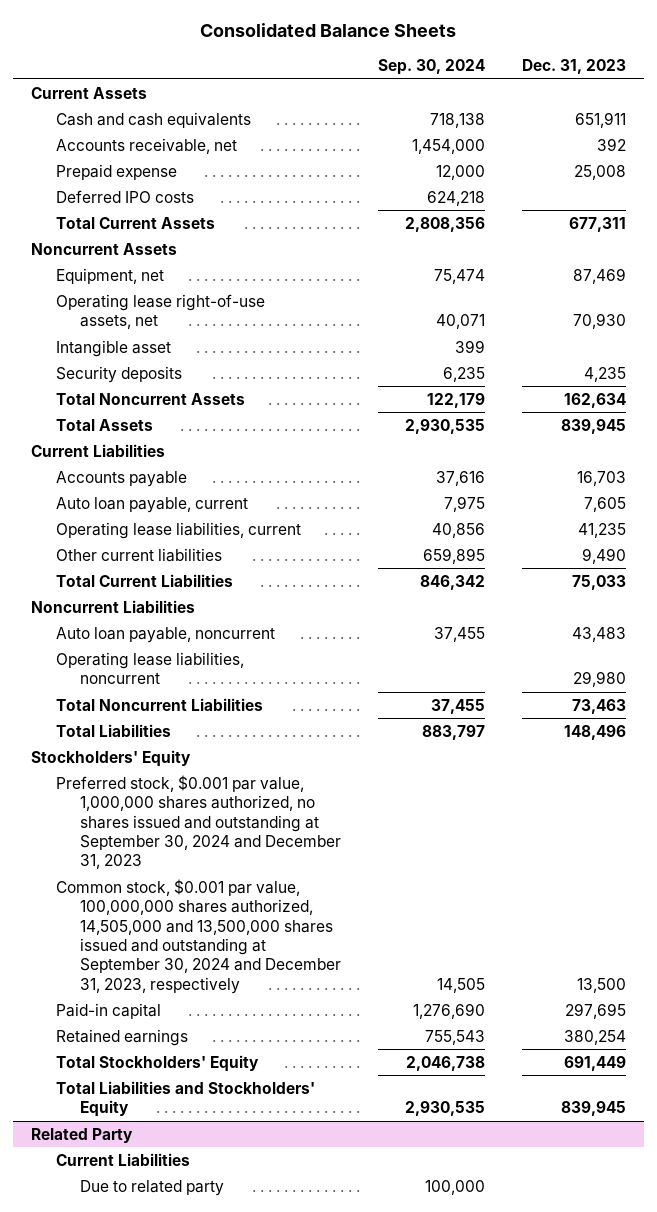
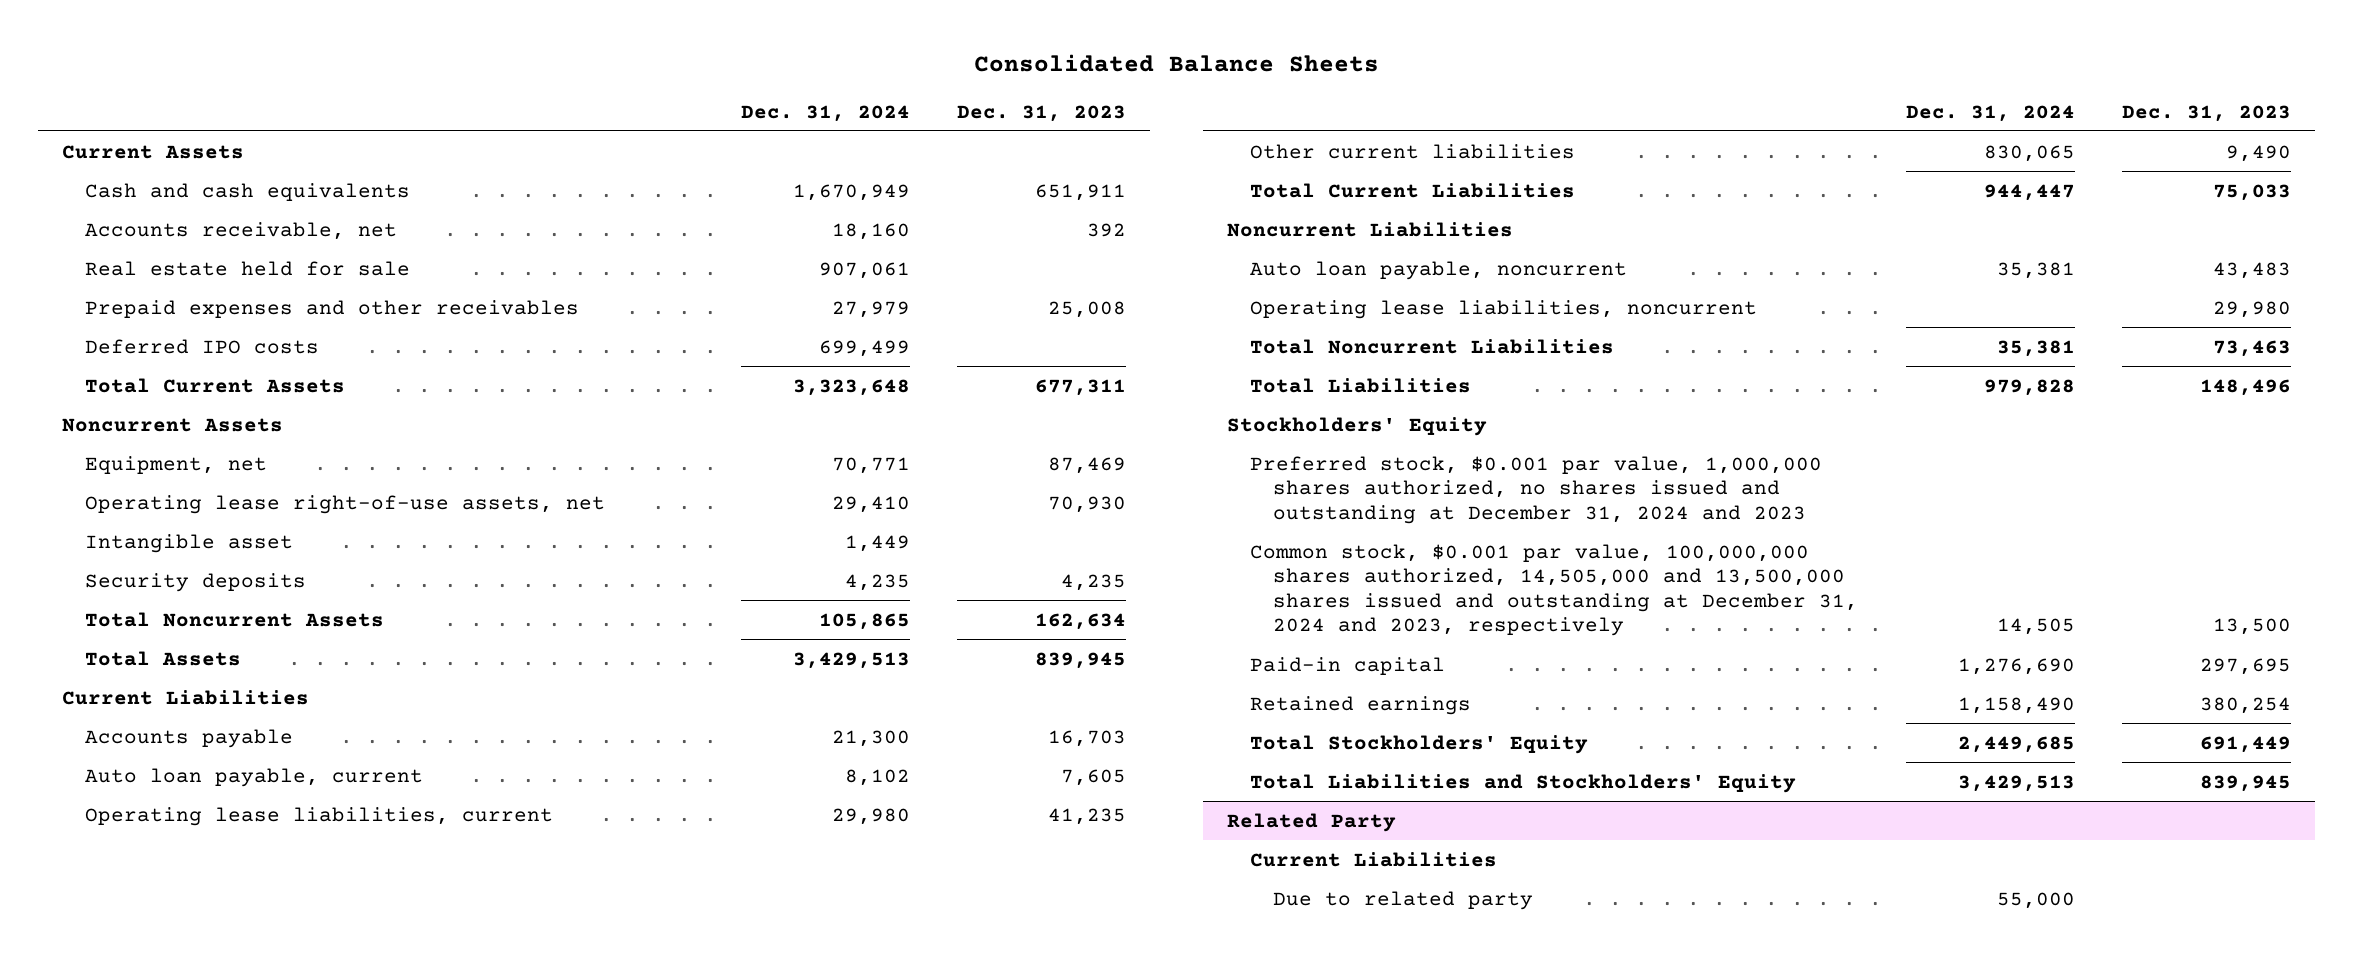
- | Sep. 30, 2024 | Dec. 31, 2023
+ | Dec. 31, 2024 | Dec. 31, 2023
- Prepaid expense | 12,000 | 25,008
+ Real estate held for sale | 907,061 |
+ Prepaid expenses and other receivables | 27,979 | 25,008
- Preferred stock, $0.001 par value, 1,000,000 shares authorized, no shares issued and outstanding at September 30, 2024 and December 31, 2023
- Common stock, $0.001 par value, 100,000,000 shares authorized, 14,505,000 and 13,500,000 shares issued and outstanding at September 30, 2024 and December 31, 2023, respectively | 14,505 | 13,500
+ Preferred stock, $0.001 par value, 1,000,000 shares authorized, no shares issued and outstanding at December 31, 2024 and 2023
+ Common stock, $0.001 par value, 100,000,000 shares authorized, 14,505,000 and 13,500,000 shares issued and outstanding at December 31, 2024 and 2023, respectively | 14,505 | 13,500

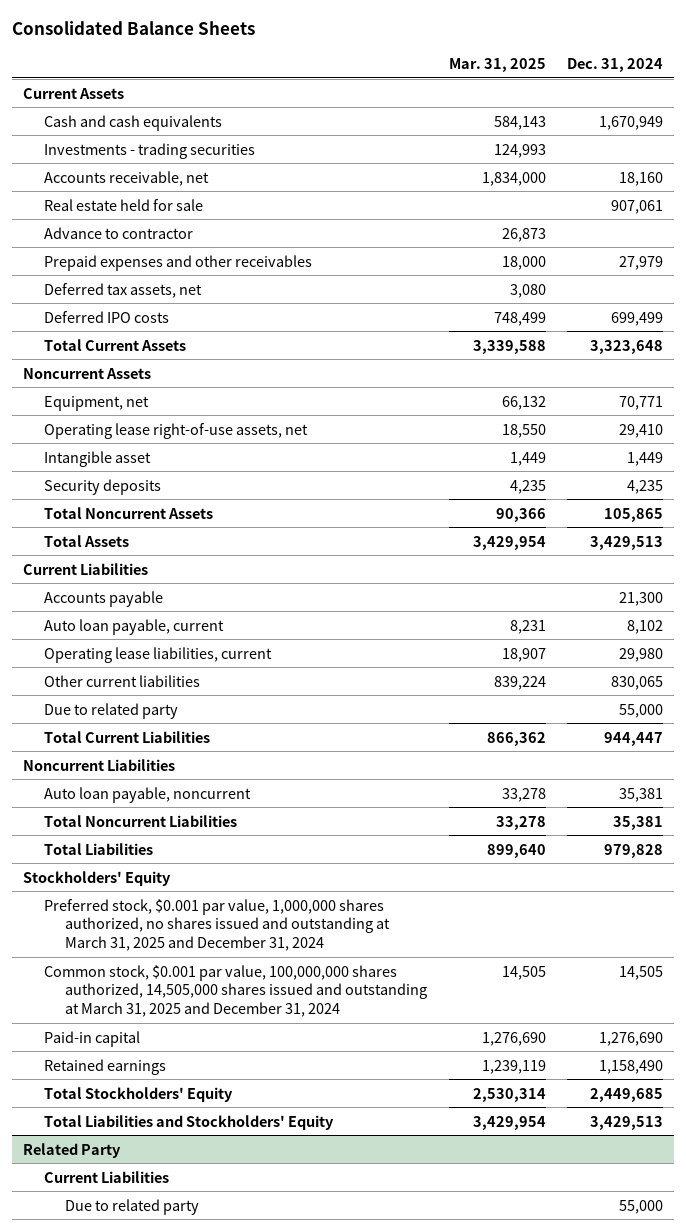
- | Dec. 31, 2024 | Dec. 31, 2023
+ | Mar. 31, 2025 | Dec. 31, 2024
+ Investments - trading securities | 124,993 |
+ Advance to contractor | 26,873 |
+ Deferred tax assets, net | 3,080 |
+ Due to related party | | 55,000
- Operating lease liabilities, noncurrent | | 29,980
- Preferred stock, $0.001 par value, 1,000,000 shares authorized, no shares issued and outstanding at December 31, 2024 and 2023
- Common stock, $0.001 par value, 100,000,000 shares authorized, 14,505,000 and 13,500,000 shares issued and outstanding at December 31, 2024 and 2023, respectively | 14,505 | 13,500
+ Preferred stock, $0.001 par value, 1,000,000 shares authorized, no shares issued and outstanding at March 31, 2025 and December 31, 2024
+ Common stock, $0.001 par value, 100,000,000 shares authorized, 14,505,000 shares issued and outstanding at March 31, 2025 and December 31, 2024 | 14,505 | 14,505

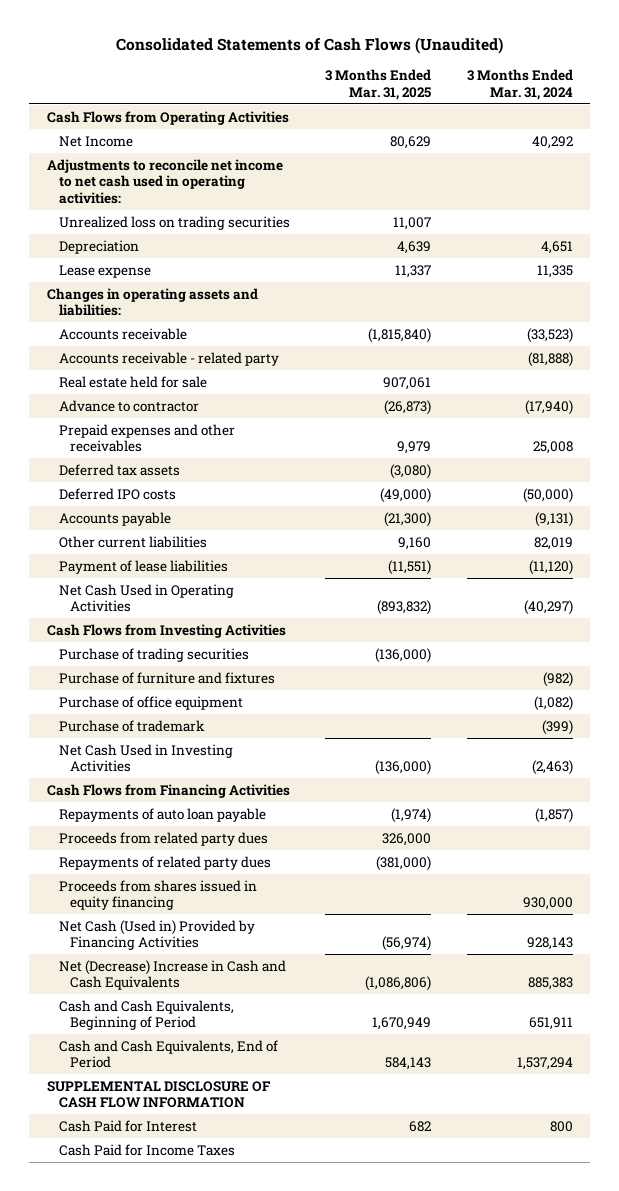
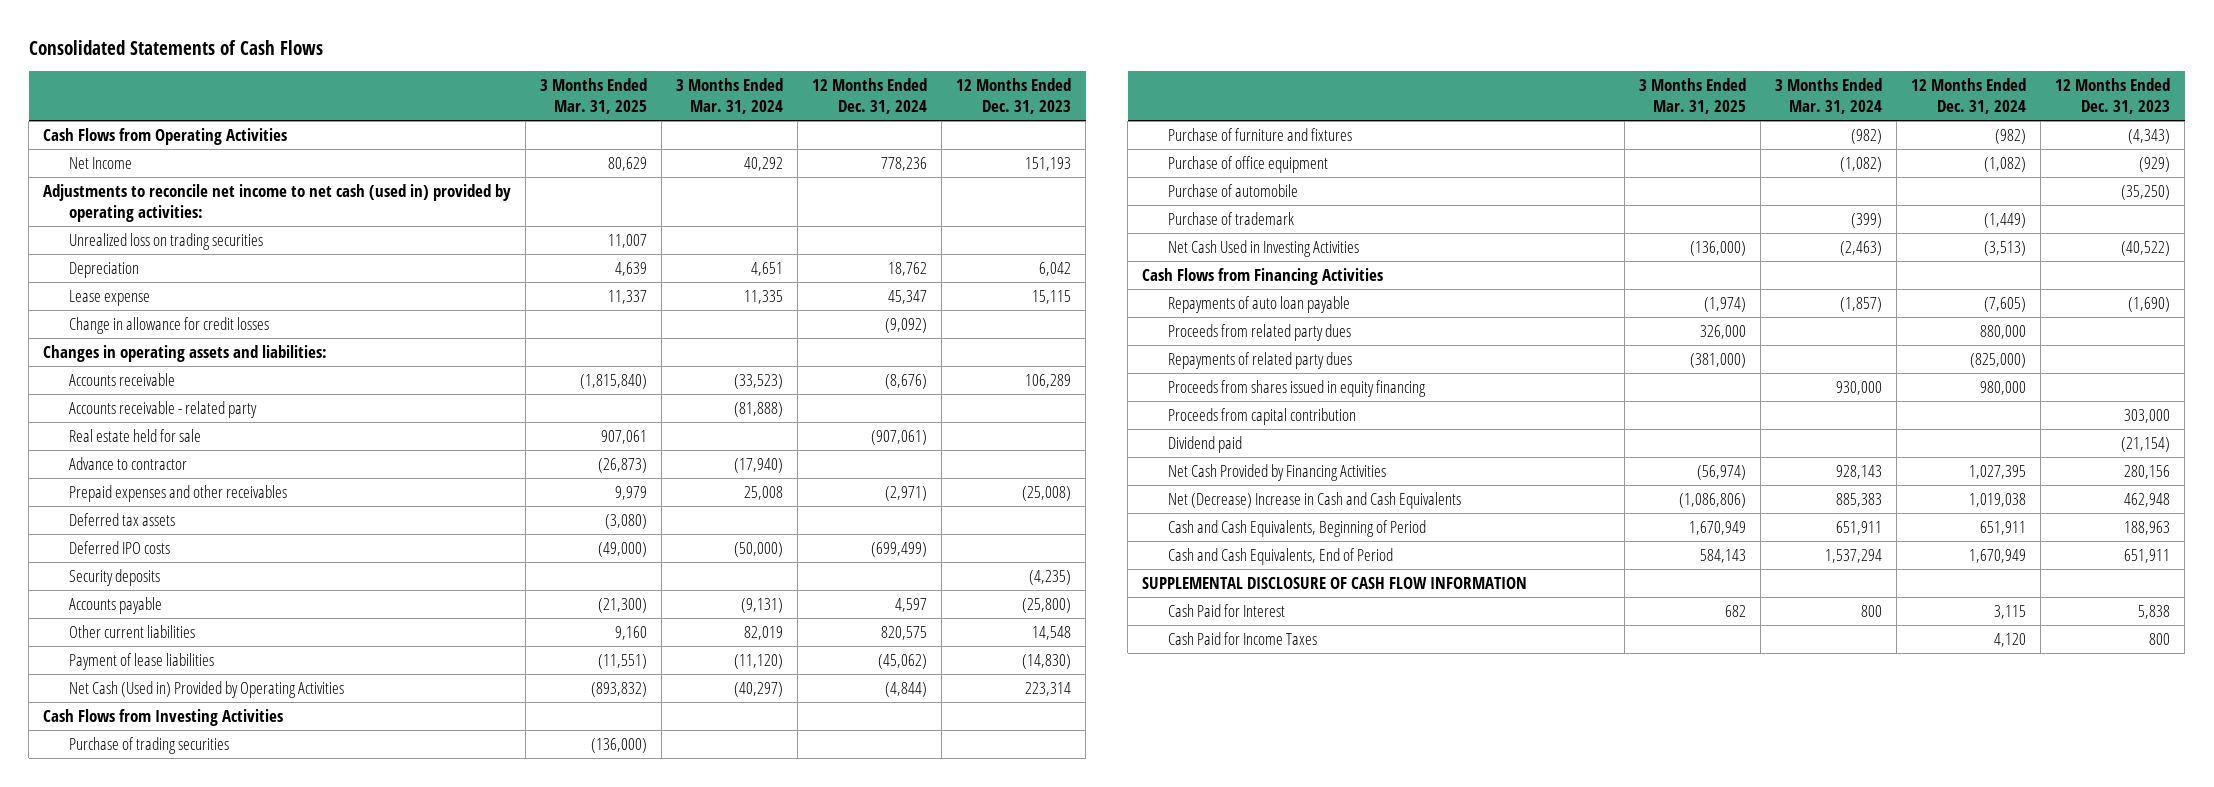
- Consolidated Statements of Cash Flows (Unaudited)
+ Consolidated Statements of Cash Flows
- | 3 Months Ended Mar. 31, 2025 | 3 Months Ended Mar. 31, 2024
+ | 3 Months Ended Mar. 31, 2025 | 3 Months Ended Mar. 31, 2024 | 12 Months Ended Dec. 31, 2024 | 12 Months Ended Dec. 31, 2023
- Adjustments to reconcile net income to net cash used in operating activities:
+ Adjustments to reconcile net income to net cash (used in) provided by operating activities:
+ Change in allowance for credit losses | | | (9,092) |
+ Security deposits | | | | (4,235)
- Net Cash Used in Operating Activities | (893,832) | (40,297)
+ Net Cash (Used in) Provided by Operating Activities | (893,832) | (40,297) | (4,844) | 223,314
+ Purchase of automobile | | | | (35,250)
- Net Cash (Used in) Provided by Financing Activities | (56,974) | 928,143
+ Proceeds from capital contribution | | | | 303,000
+ Dividend paid | | | | (21,154)
+ Net Cash Provided by Financing Activities | (56,974) | 928,143 | 1,027,395 | 280,156

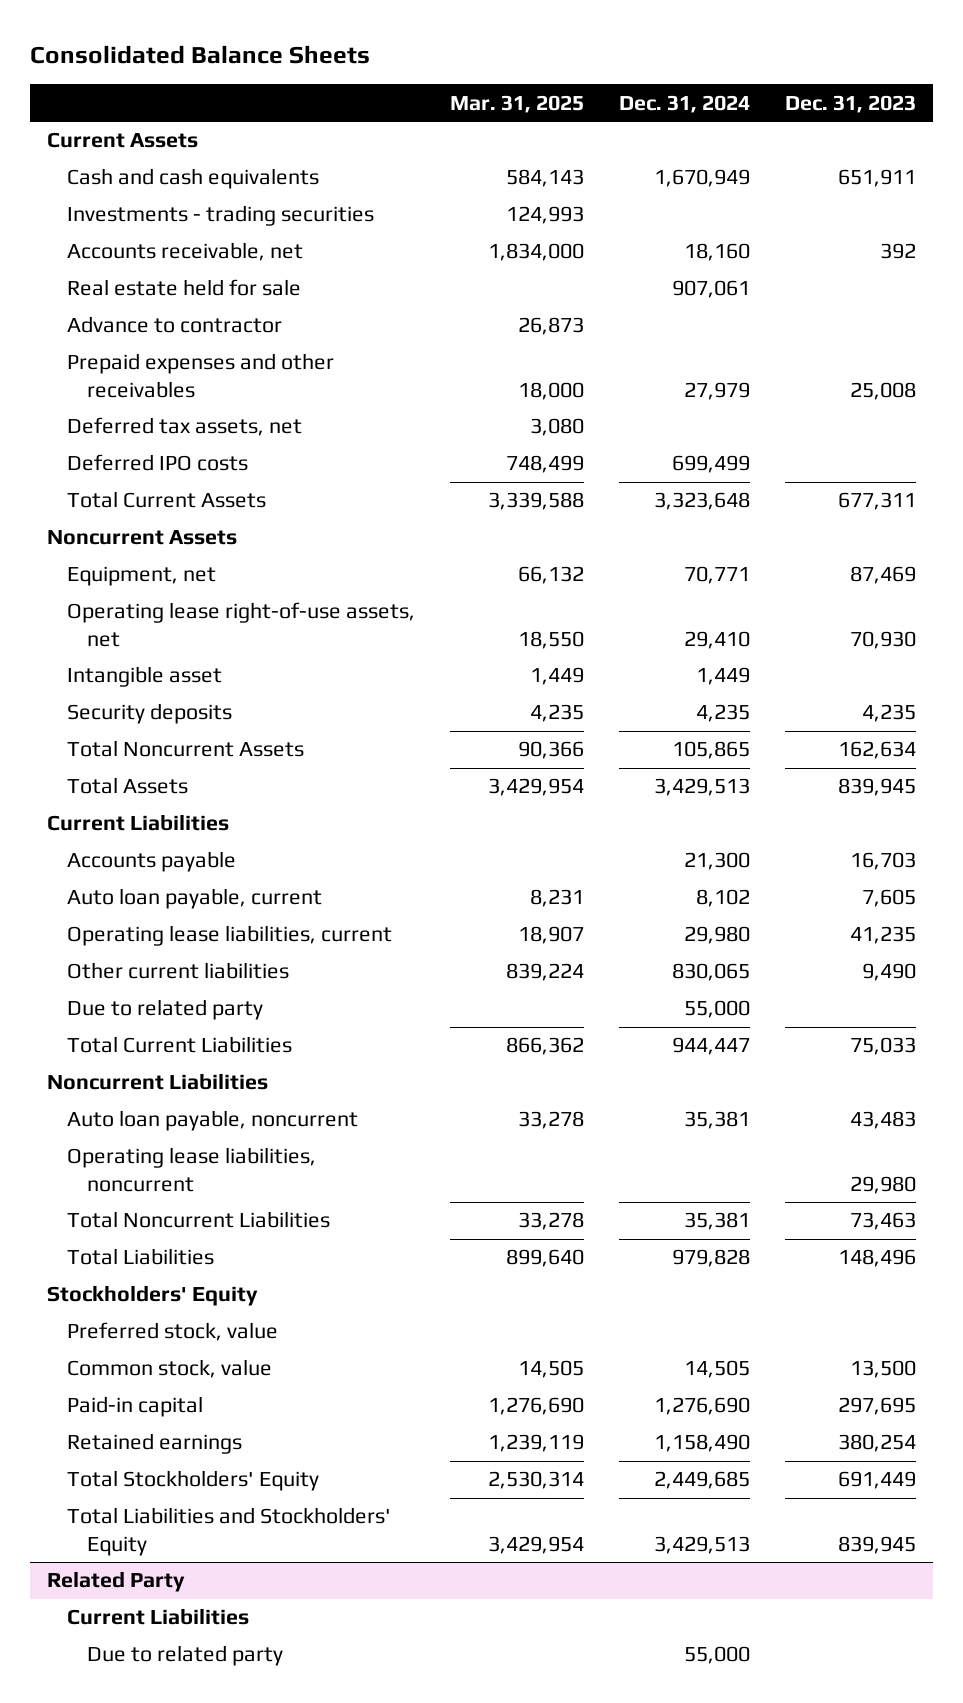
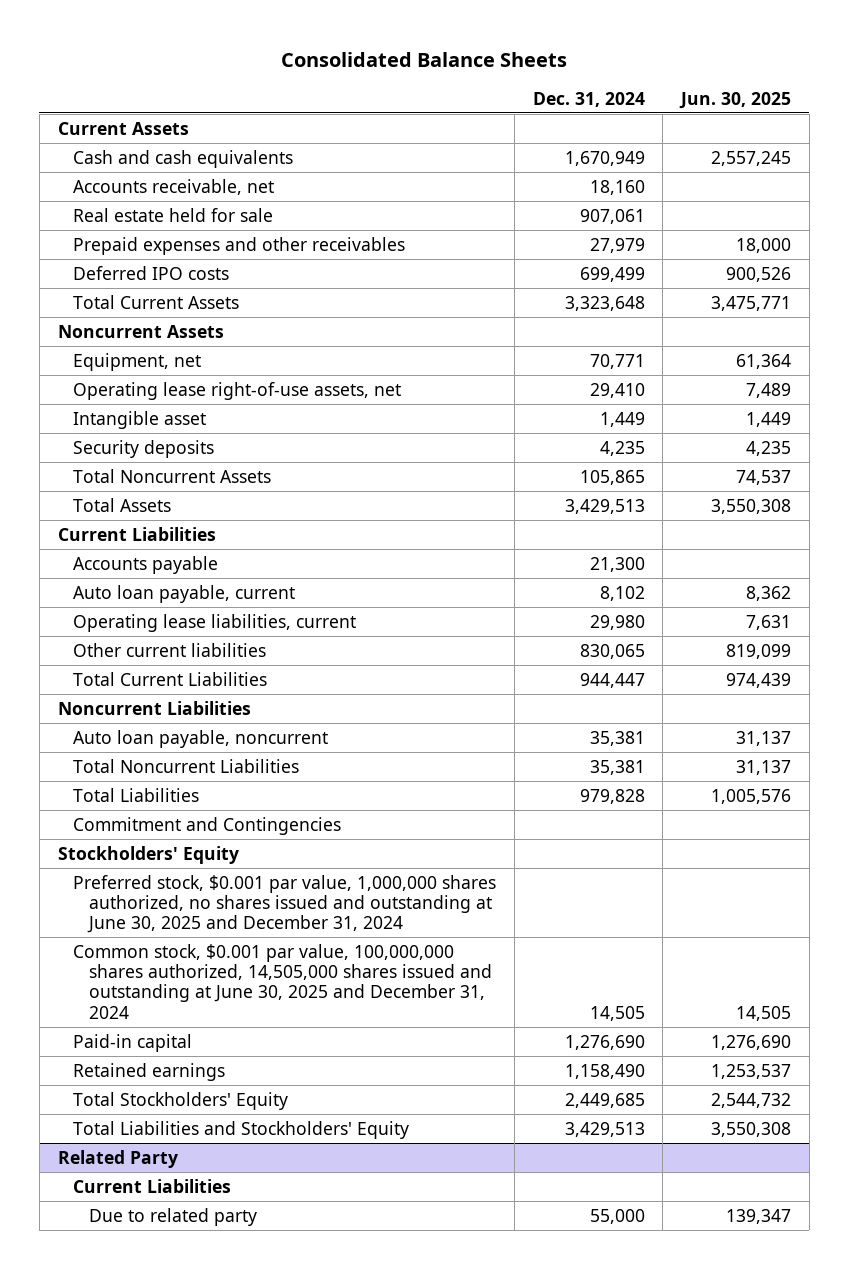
- | Mar. 31, 2025 | Dec. 31, 2024 | Dec. 31, 2023
+ | Dec. 31, 2024 | Jun. 30, 2025
- Investments - trading securities | 124,993 | |
- Advance to contractor | 26,873 | |
- Deferred tax assets, net | 3,080 | |
- Due to related party | | 55,000 |
- Operating lease liabilities, noncurrent | | | 29,980
+ Commitment and Contingencies
- Preferred stock, value
- Common stock, value | 14,505 | 14,505 | 13,500
+ Preferred stock, $0.001 par value, 1,000,000 shares authorized, no shares issued and outstanding at June 30, 2025 and December 31, 2024
+ Common stock, $0.001 par value, 100,000,000 shares authorized, 14,505,000 shares issued and outstanding at June 30, 2025 and December 31, 2024 | 14,505 | 14,505

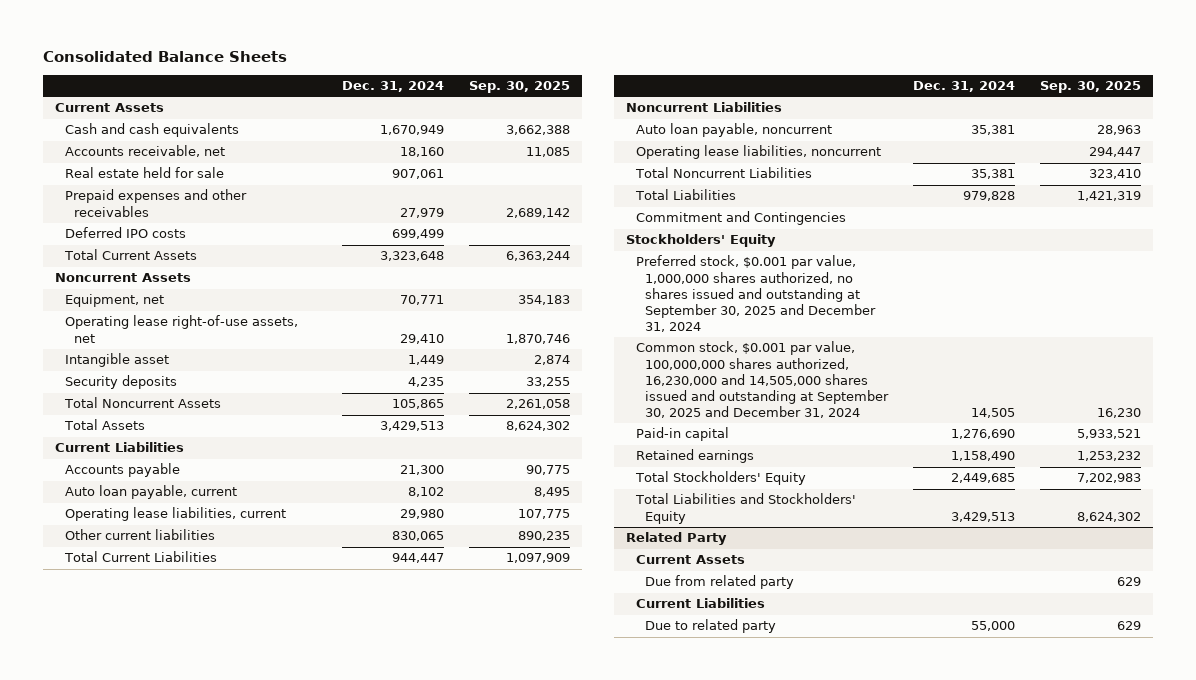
- | Dec. 31, 2024 | Jun. 30, 2025
+ | Dec. 31, 2024 | Sep. 30, 2025
+ Operating lease liabilities, noncurrent | | 294,447
- Preferred stock, $0.001 par value, 1,000,000 shares authorized, no shares issued and outstanding at June 30, 2025 and December 31, 2024
- Common stock, $0.001 par value, 100,000,000 shares authorized, 14,505,000 shares issued and outstanding at June 30, 2025 and December 31, 2024 | 14,505 | 14,505
+ Preferred stock, $0.001 par value, 1,000,000 shares authorized, no shares issued and outstanding at September 30, 2025 and December 31, 2024
+ Common stock, $0.001 par value, 100,000,000 shares authorized, 16,230,000 and 14,505,000 shares issued and outstanding at September 30, 2025 and December 31, 2024 | 14,505 | 16,230
@ Related Party
+ Current Assets
+ Due from related party | | 629

